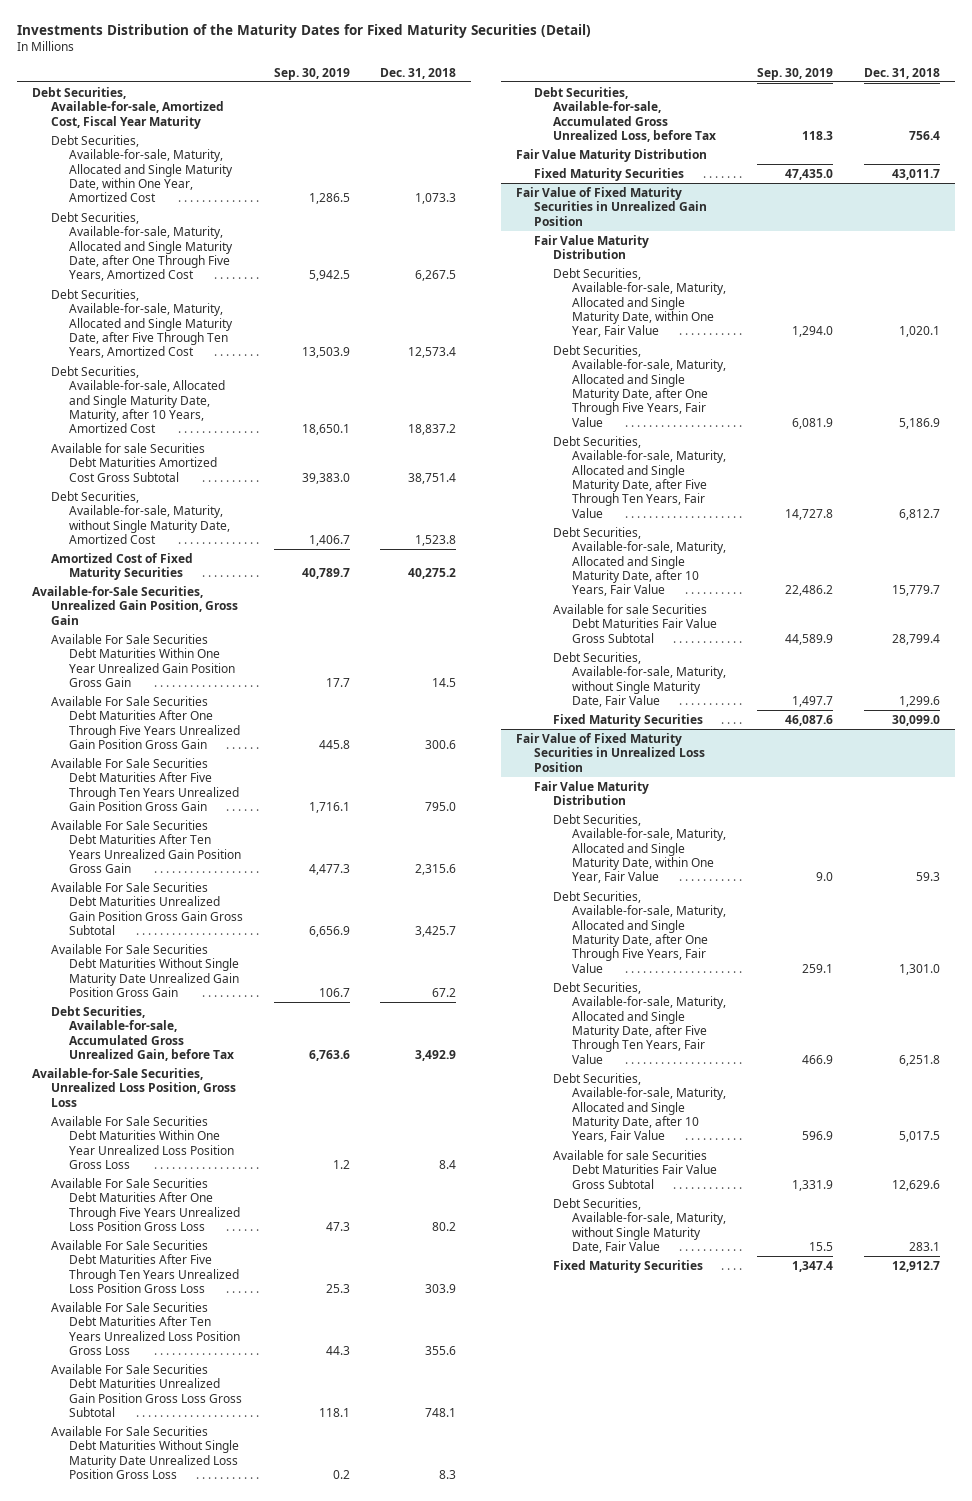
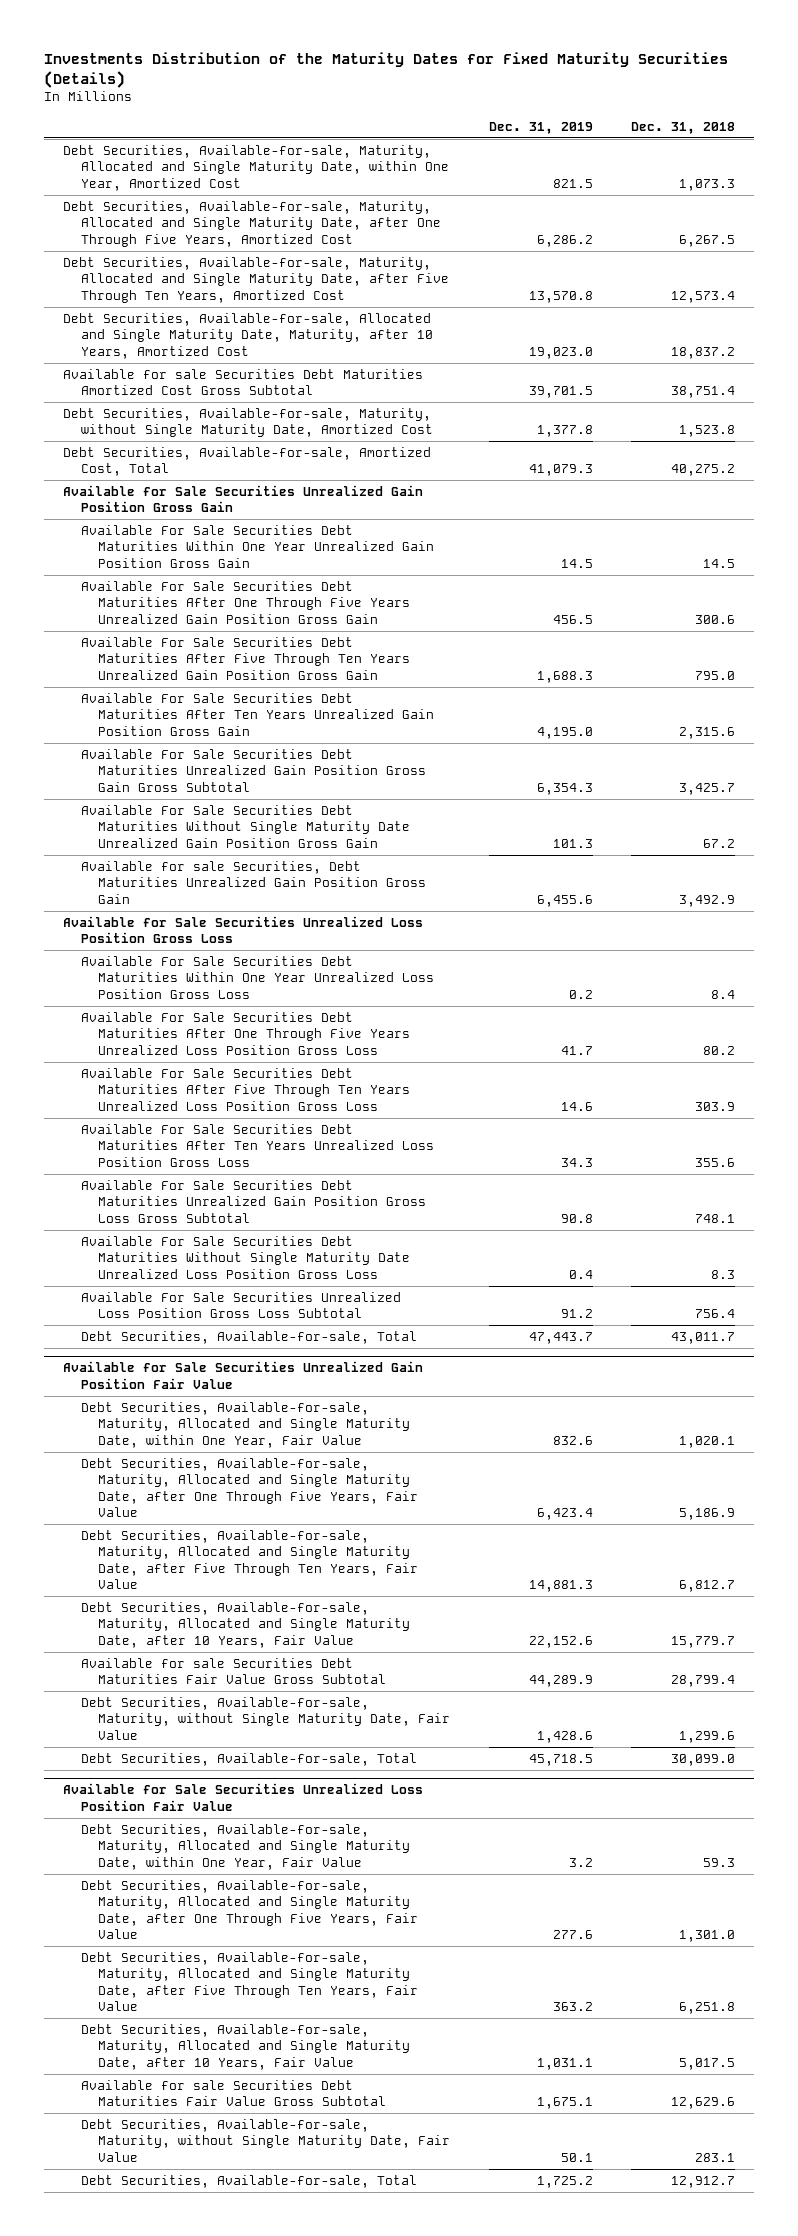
- Investments Distribution of the Maturity Dates for Fixed Maturity Securities (Detail)
+ Investments Distribution of the Maturity Dates for Fixed Maturity Securities (Details)
- | Sep. 30, 2019 | Dec. 31, 2018
+ | Dec. 31, 2019 | Dec. 31, 2018
- Debt Securities, Available-for-sale, Amortized Cost, Fiscal Year Maturity
- Amortized Cost of Fixed Maturity Securities | 40,789.7 | 40,275.2
- Available-for-Sale Securities, Unrealized Gain Position, Gross Gain
+ Debt Securities, Available-for-sale, Amortized Cost, Total | 41,079.3 | 40,275.2
+ Available for Sale Securities Unrealized Gain Position Gross Gain
- Debt Securities, Available-for-sale, Accumulated Gross Unrealized Gain, before Tax | 6,763.6 | 3,492.9
- Available-for-Sale Securities, Unrealized Loss Position, Gross Loss
+ Available for sale Securities, Debt Maturities Unrealized Gain Position Gross Gain | 6,455.6 | 3,492.9
+ Available for Sale Securities Unrealized Loss Position Gross Loss
- Debt Securities, Available-for-sale, Accumulated Gross Unrealized Loss, before Tax | 118.3 | 756.4
- Fair Value Maturity Distribution
- Fixed Maturity Securities | 47,435.0 | 43,011.7
- Fair Value of Fixed Maturity Securities in Unrealized Gain Position
- Fair Value Maturity Distribution
+ Available For Sale Securities Unrealized Loss Position Gross Loss Subtotal | 91.2 | 756.4
+ Debt Securities, Available-for-sale, Total | 47,443.7 | 43,011.7
+ Available for Sale Securities Unrealized Gain Position Fair Value
- Fixed Maturity Securities | 46,087.6 | 30,099.0
- Fair Value of Fixed Maturity Securities in Unrealized Loss Position
- Fair Value Maturity Distribution
+ Debt Securities, Available-for-sale, Total | 45,718.5 | 30,099.0
+ Available for Sale Securities Unrealized Loss Position Fair Value
- Fixed Maturity Securities | 1,347.4 | 12,912.7
+ Debt Securities, Available-for-sale, Total | 1,725.2 | 12,912.7

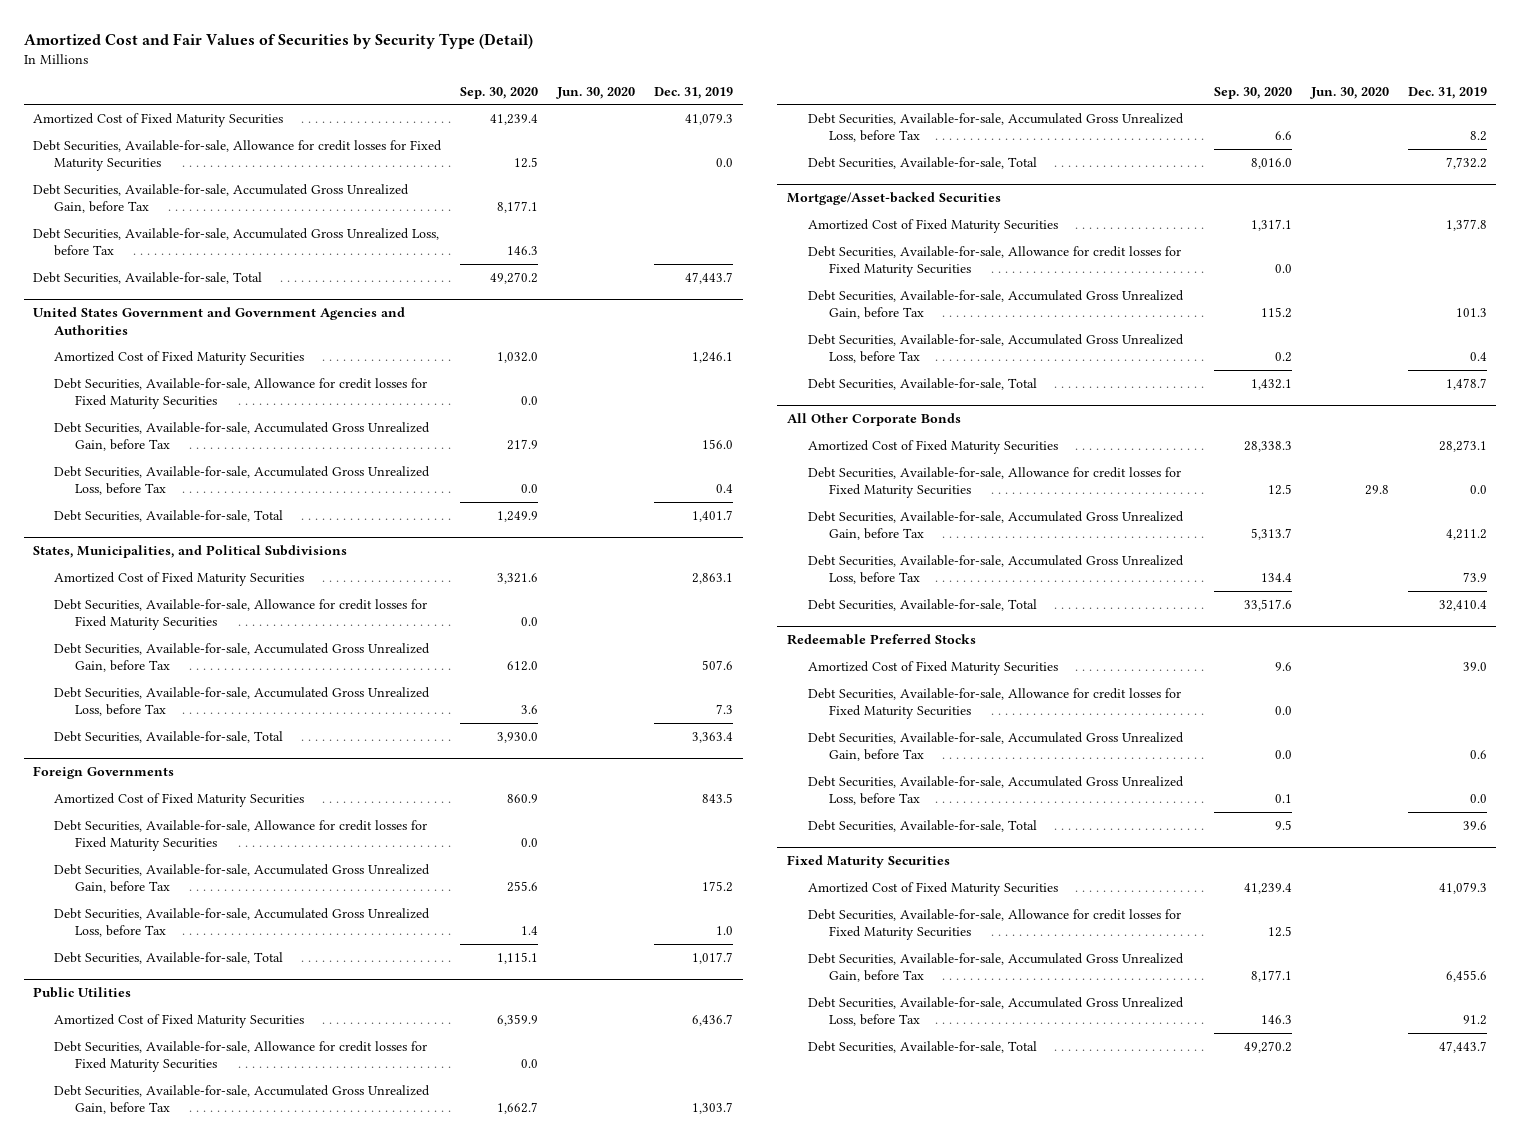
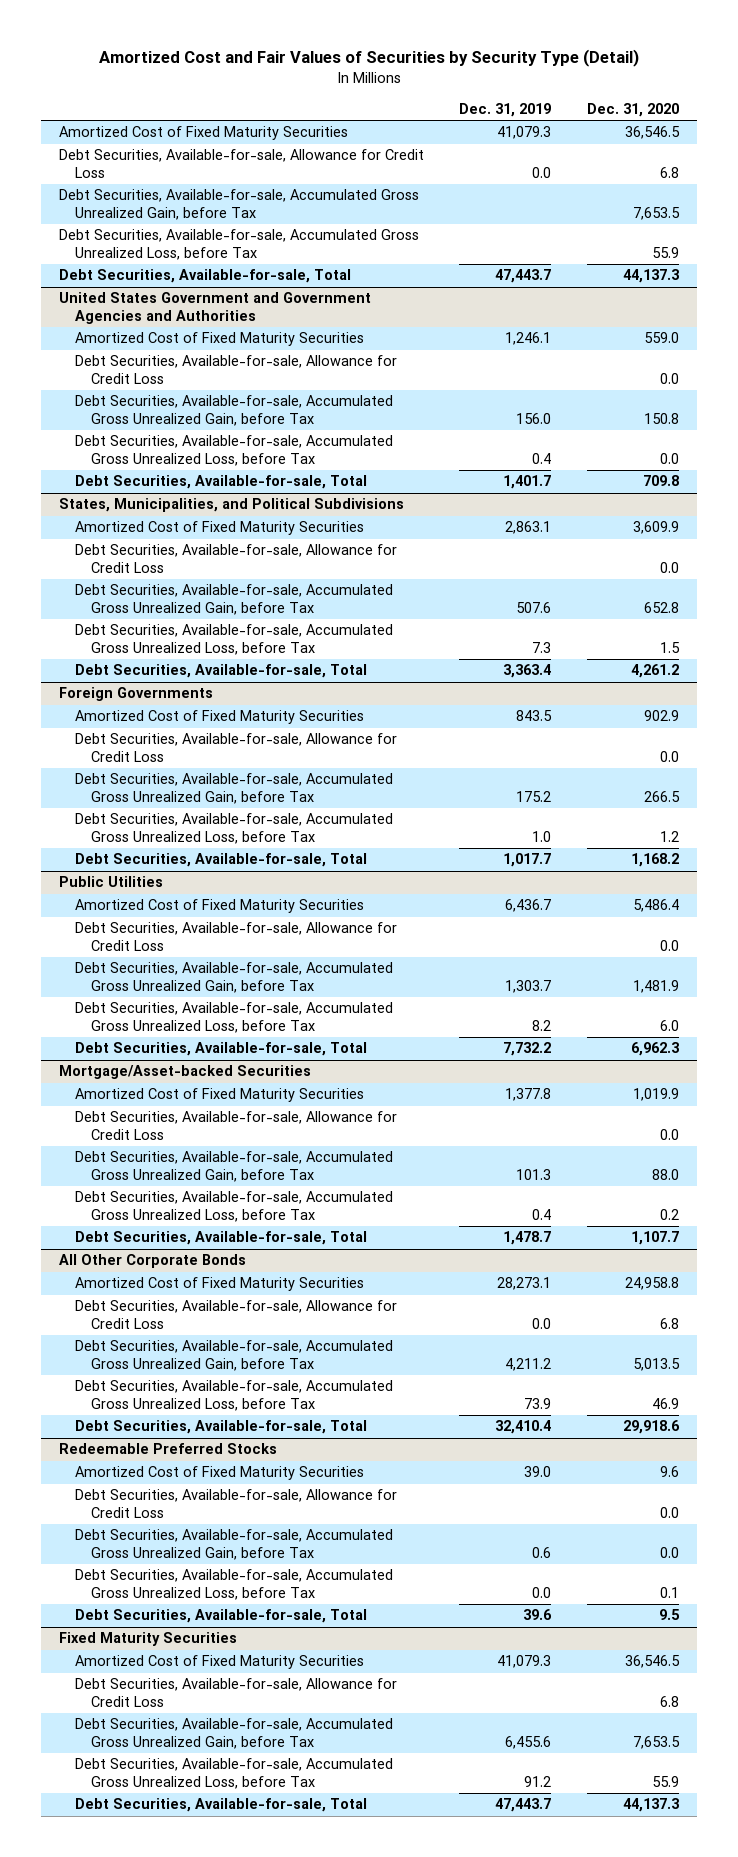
- | Sep. 30, 2020 | Jun. 30, 2020 | Dec. 31, 2019
+ | Dec. 31, 2019 | Dec. 31, 2020
- Debt Securities, Available-for-sale, Allowance for credit losses for Fixed Maturity Securities | 12.5 | | 0.0
+ Debt Securities, Available-for-sale, Allowance for Credit Loss | 0.0 | 6.8
@ United States Government and Government Agencies and Authorities
- Debt Securities, Available-for-sale, Allowance for credit losses for Fixed Maturity Securities | 0.0 | |
+ Debt Securities, Available-for-sale, Allowance for Credit Loss | | 0.0
@ States, Municipalities, and Political Subdivisions
- Debt Securities, Available-for-sale, Allowance for credit losses for Fixed Maturity Securities | 0.0 | |
+ Debt Securities, Available-for-sale, Allowance for Credit Loss | | 0.0
@ Foreign Governments
- Debt Securities, Available-for-sale, Allowance for credit losses for Fixed Maturity Securities | 0.0 | |
+ Debt Securities, Available-for-sale, Allowance for Credit Loss | | 0.0
@ Public Utilities
- Debt Securities, Available-for-sale, Allowance for credit losses for Fixed Maturity Securities | 0.0 | |
+ Debt Securities, Available-for-sale, Allowance for Credit Loss | | 0.0
@ Mortgage/Asset-backed Securities
- Debt Securities, Available-for-sale, Allowance for credit losses for Fixed Maturity Securities | 0.0 | |
+ Debt Securities, Available-for-sale, Allowance for Credit Loss | | 0.0
@ All Other Corporate Bonds
- Debt Securities, Available-for-sale, Allowance for credit losses for Fixed Maturity Securities | 12.5 | 29.8 | 0.0
+ Debt Securities, Available-for-sale, Allowance for Credit Loss | 0.0 | 6.8
@ Redeemable Preferred Stocks
- Debt Securities, Available-for-sale, Allowance for credit losses for Fixed Maturity Securities | 0.0 | |
+ Debt Securities, Available-for-sale, Allowance for Credit Loss | | 0.0
@ Fixed Maturity Securities
- Debt Securities, Available-for-sale, Allowance for credit losses for Fixed Maturity Securities | 12.5 | |
+ Debt Securities, Available-for-sale, Allowance for Credit Loss | | 6.8

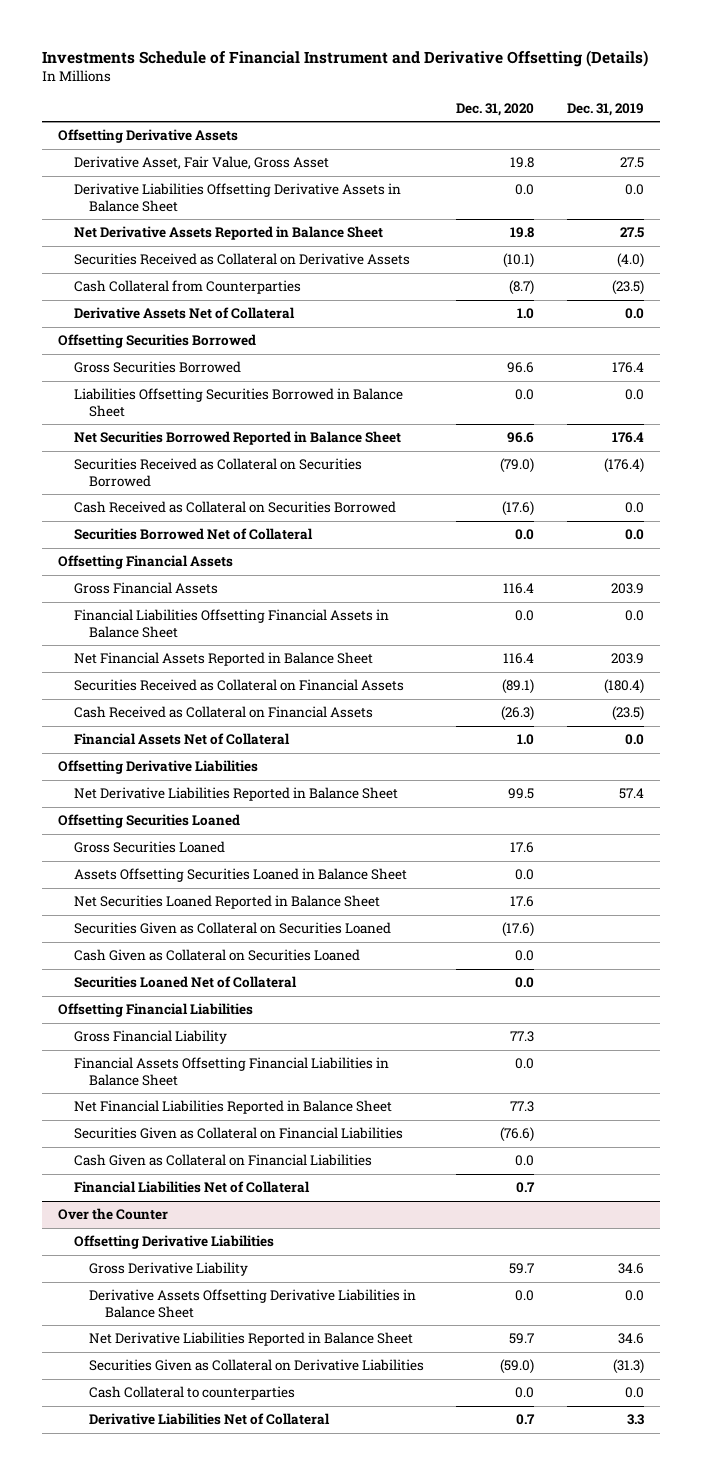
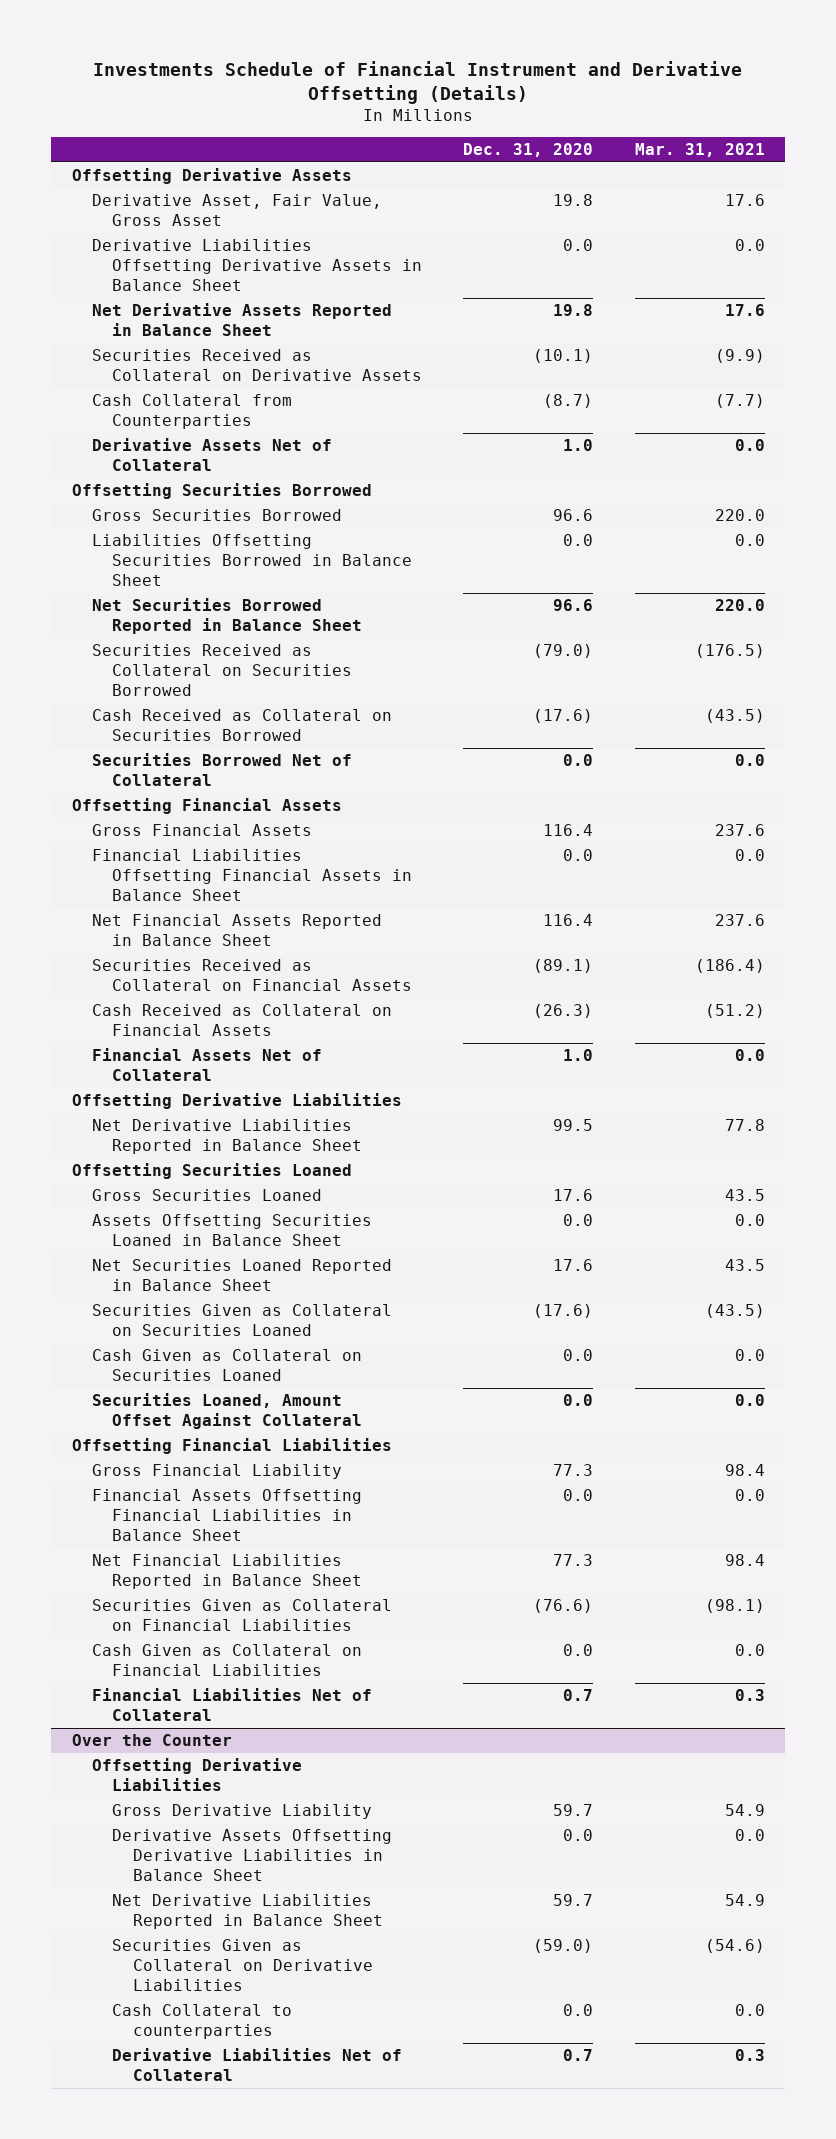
- | Dec. 31, 2020 | Dec. 31, 2019
+ | Dec. 31, 2020 | Mar. 31, 2021
- Securities Loaned Net of Collateral | 0.0 |
+ Securities Loaned, Amount Offset Against Collateral | 0.0 | 0.0

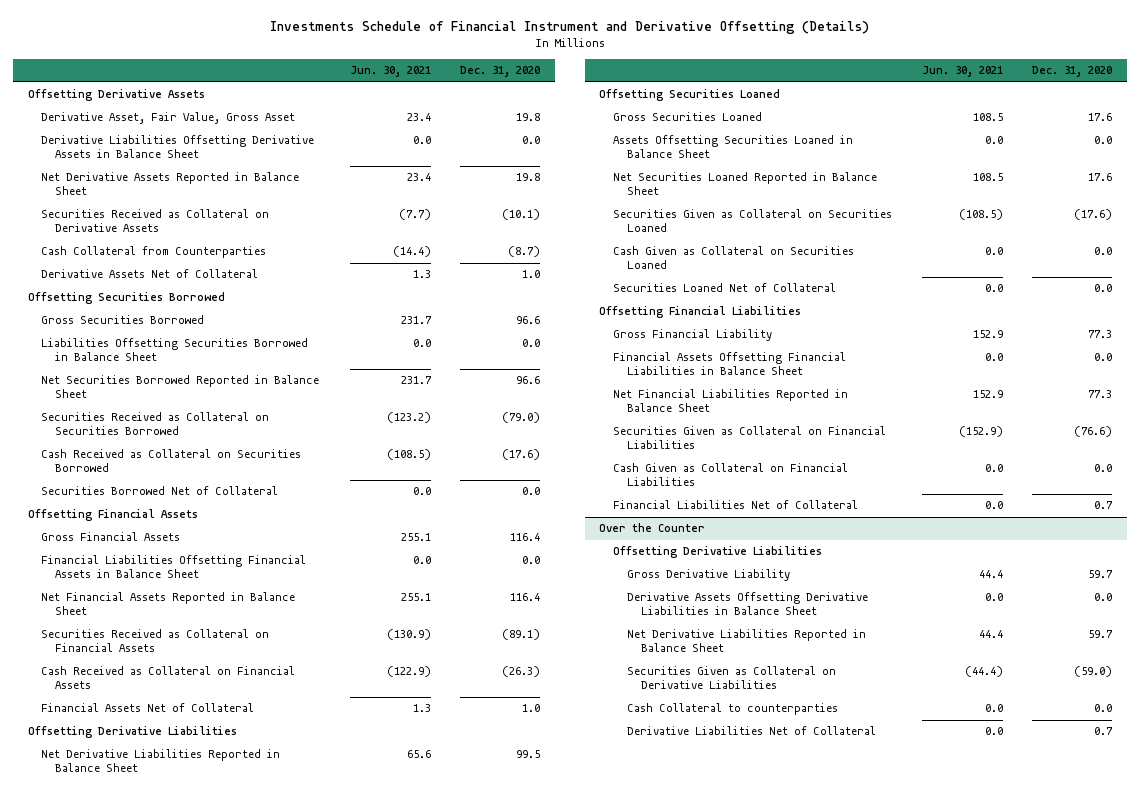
- | Dec. 31, 2020 | Mar. 31, 2021
+ | Jun. 30, 2021 | Dec. 31, 2020
- Securities Loaned, Amount Offset Against Collateral | 0.0 | 0.0
+ Securities Loaned Net of Collateral | 0.0 | 0.0

